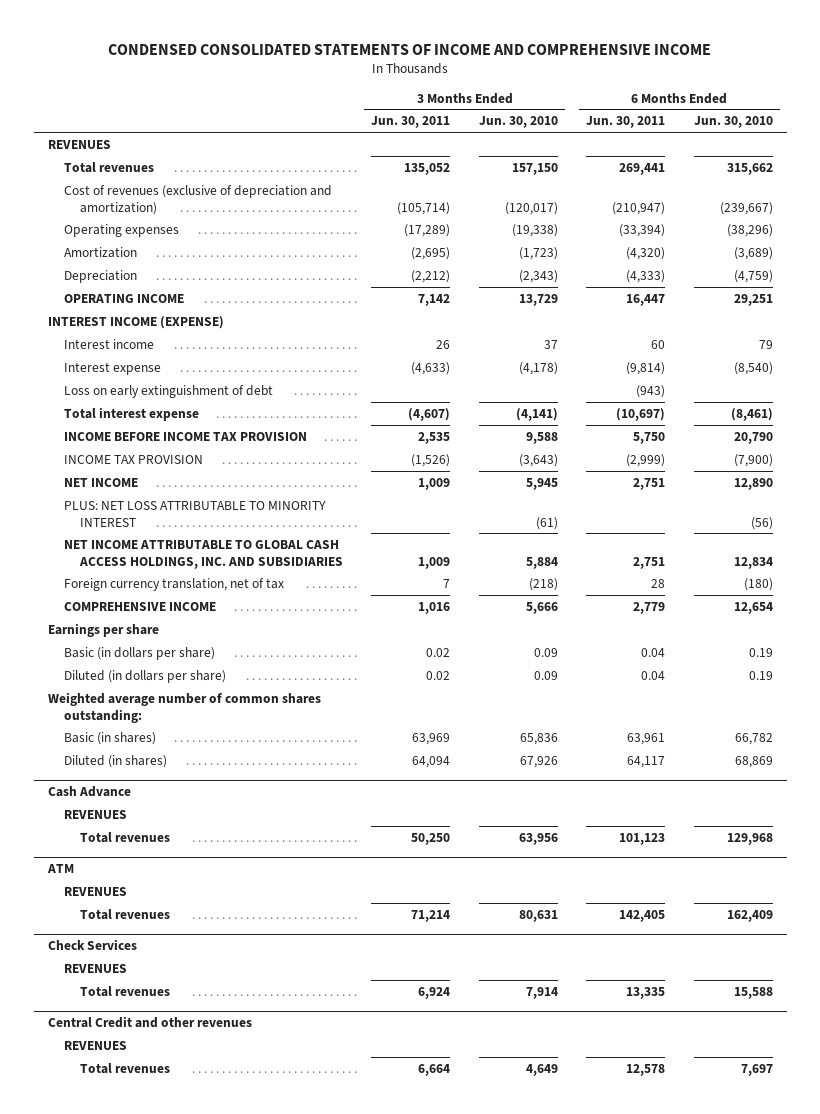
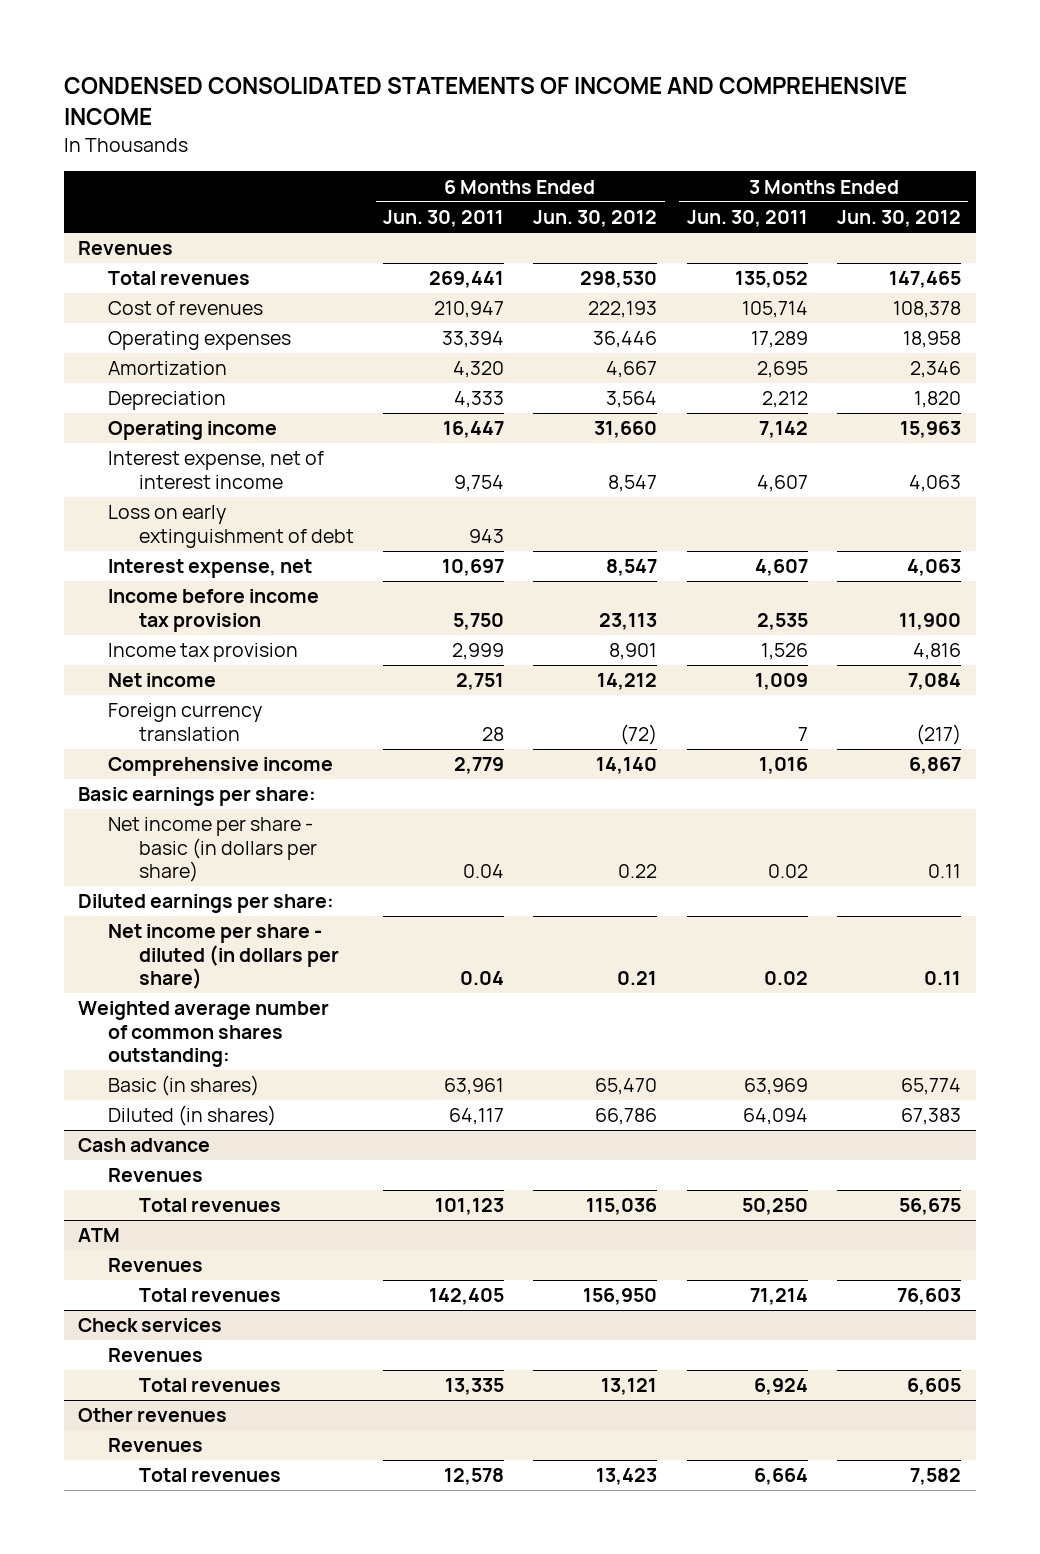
- | 3 Months Ended Jun. 30, 2011 | 3 Months Ended Jun. 30, 2010 | 6 Months Ended Jun. 30, 2011 | 6 Months Ended Jun. 30, 2010
+ | 6 Months Ended Jun. 30, 2011 | 6 Months Ended Jun. 30, 2012 | 3 Months Ended Jun. 30, 2011 | 3 Months Ended Jun. 30, 2012
- REVENUES
+ Revenues
- Cost of revenues (exclusive of depreciation and amortization) | (105,714) | (120,017) | (210,947) | (239,667)
- Operating expenses | (17,289) | (19,338) | (33,394) | (38,296)
- Amortization | (2,695) | (1,723) | (4,320) | (3,689)
- Depreciation | (2,212) | (2,343) | (4,333) | (4,759)
- OPERATING INCOME | 7,142 | 13,729 | 16,447 | 29,251
- INTEREST INCOME (EXPENSE)
- Interest income | 26 | 37 | 60 | 79
- Interest expense | (4,633) | (4,178) | (9,814) | (8,540)
- Loss on early extinguishment of debt | | | (943) |
- Total interest expense | (4,607) | (4,141) | (10,697) | (8,461)
- INCOME BEFORE INCOME TAX PROVISION | 2,535 | 9,588 | 5,750 | 20,790
- INCOME TAX PROVISION | (1,526) | (3,643) | (2,999) | (7,900)
- NET INCOME | 1,009 | 5,945 | 2,751 | 12,890
- PLUS: NET LOSS ATTRIBUTABLE TO MINORITY INTEREST | | (61) | | (56)
- NET INCOME ATTRIBUTABLE TO GLOBAL CASH ACCESS HOLDINGS, INC. AND SUBSIDIARIES | 1,009 | 5,884 | 2,751 | 12,834
- Foreign currency translation, net of tax | 7 | (218) | 28 | (180)
- COMPREHENSIVE INCOME | 1,016 | 5,666 | 2,779 | 12,654
- Earnings per share
- Basic (in dollars per share) | 0.02 | 0.09 | 0.04 | 0.19
- Diluted (in dollars per share) | 0.02 | 0.09 | 0.04 | 0.19
+ Cost of revenues | 210,947 | 222,193 | 105,714 | 108,378
+ Operating expenses | 33,394 | 36,446 | 17,289 | 18,958
+ Amortization | 4,320 | 4,667 | 2,695 | 2,346
+ Depreciation | 4,333 | 3,564 | 2,212 | 1,820
+ Operating income | 16,447 | 31,660 | 7,142 | 15,963
+ Interest expense, net of interest income | 9,754 | 8,547 | 4,607 | 4,063
+ Loss on early extinguishment of debt | 943 | | |
+ Interest expense, net | 10,697 | 8,547 | 4,607 | 4,063
+ Income before income tax provision | 5,750 | 23,113 | 2,535 | 11,900
+ Income tax provision | 2,999 | 8,901 | 1,526 | 4,816
+ Net income | 2,751 | 14,212 | 1,009 | 7,084
+ Foreign currency translation | 28 | (72) | 7 | (217)
+ Comprehensive income | 2,779 | 14,140 | 1,016 | 6,867
+ Basic earnings per share:
+ Net income per share - basic (in dollars per share) | 0.04 | 0.22 | 0.02 | 0.11
+ Diluted earnings per share:
+ Net income per share - diluted (in dollars per share) | 0.04 | 0.21 | 0.02 | 0.11
- Cash Advance
- REVENUES
+ Cash advance
+ Revenues
@ ATM
- REVENUES
+ Revenues
- Check Services
- REVENUES
+ Check services
+ Revenues
- Central Credit and other revenues
- REVENUES
+ Other revenues
+ Revenues

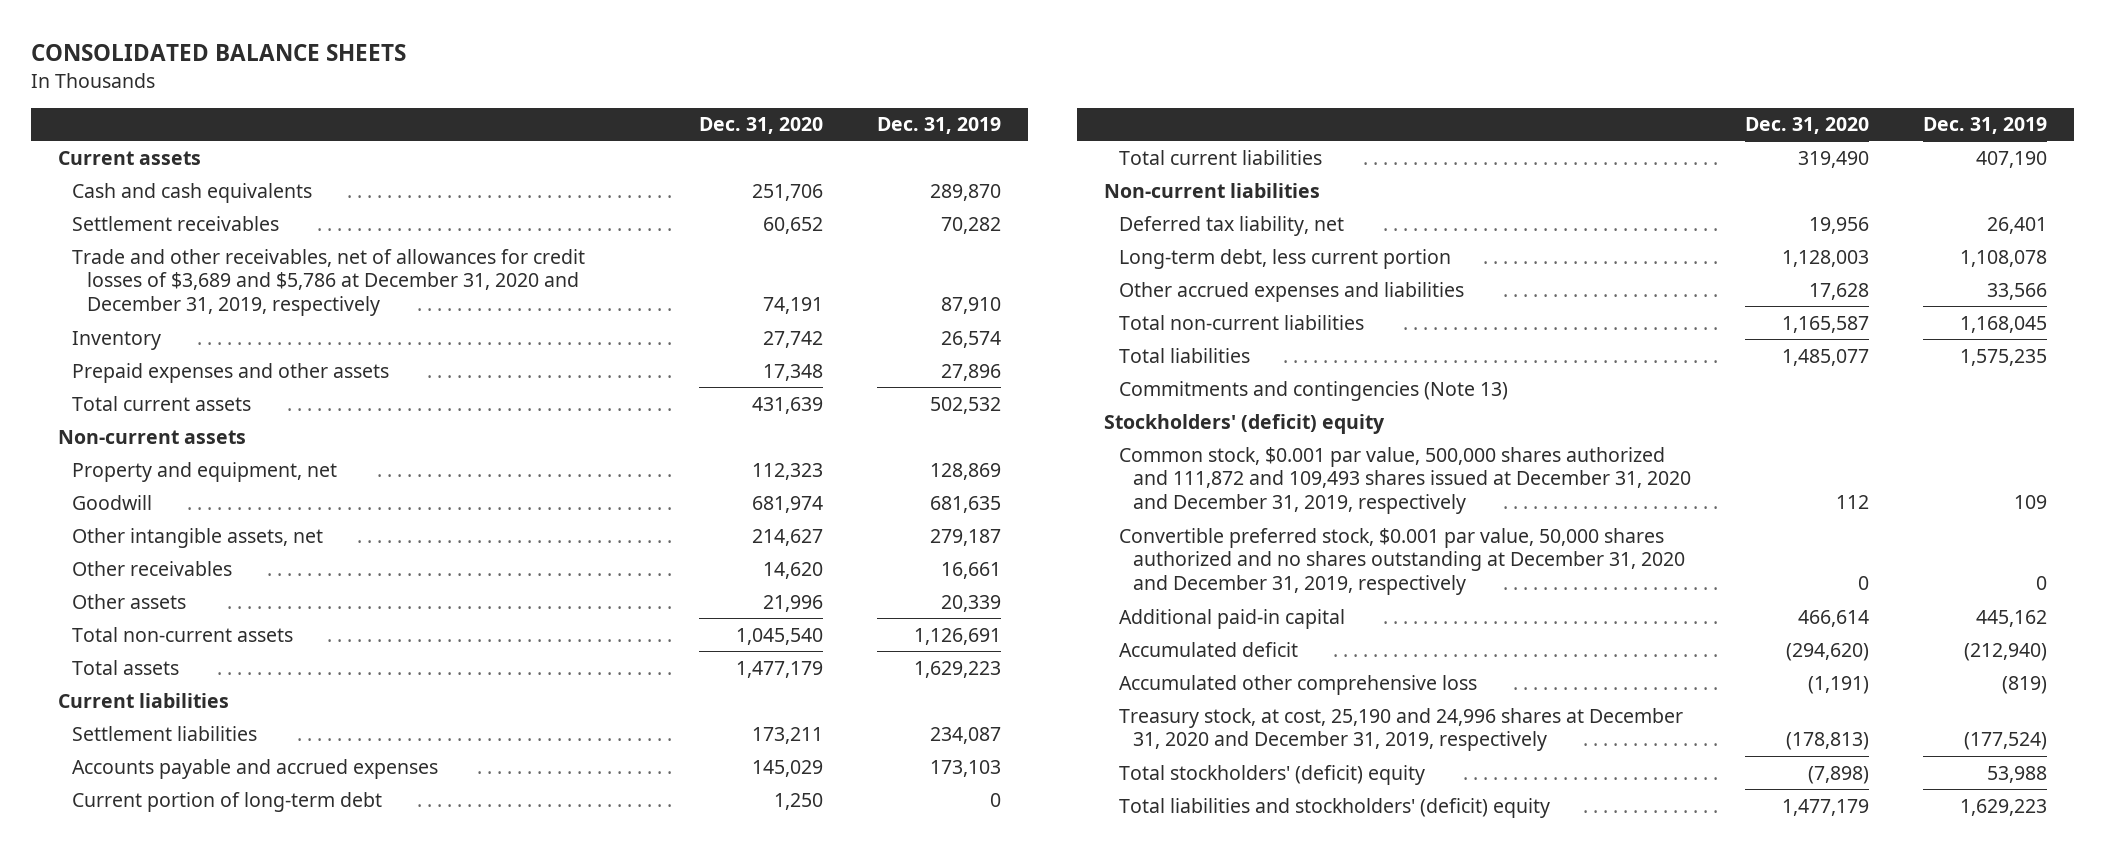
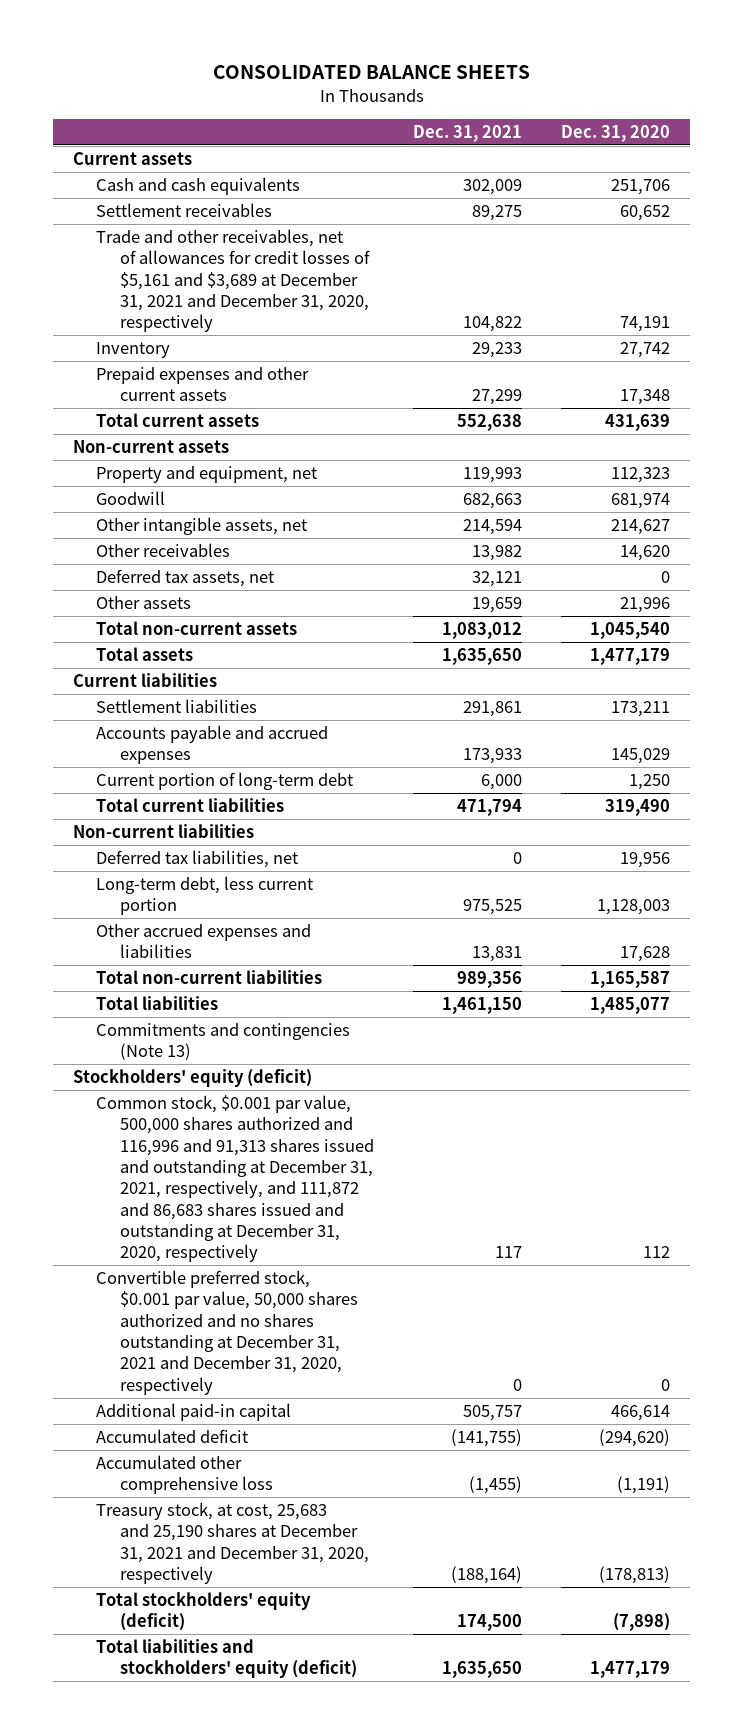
- | Dec. 31, 2020 | Dec. 31, 2019
+ | Dec. 31, 2021 | Dec. 31, 2020
- Trade and other receivables, net of allowances for credit losses of $3,689 and $5,786 at December 31, 2020 and December 31, 2019, respectively | 74,191 | 87,910
+ Trade and other receivables, net of allowances for credit losses of $5,161 and $3,689 at December 31, 2021 and December 31, 2020, respectively | 104,822 | 74,191
- Prepaid expenses and other assets | 17,348 | 27,896
+ Prepaid expenses and other current assets | 27,299 | 17,348
+ Deferred tax assets, net | 32,121 | 0
- Deferred tax liability, net | 19,956 | 26,401
+ Deferred tax liabilities, net | 0 | 19,956
- Stockholders' (deficit) equity
- Common stock, $0.001 par value, 500,000 shares authorized and 111,872 and 109,493 shares issued at December 31, 2020 and December 31, 2019, respectively | 112 | 109
- Convertible preferred stock, $0.001 par value, 50,000 shares authorized and no shares outstanding at December 31, 2020 and December 31, 2019, respectively | 0 | 0
+ Stockholders' equity (deficit)
+ Common stock, $0.001 par value, 500,000 shares authorized and 116,996 and 91,313 shares issued and outstanding at December 31, 2021, respectively, and 111,872 and 86,683 shares issued and outstanding at December 31, 2020, respectively | 117 | 112
+ Convertible preferred stock, $0.001 par value, 50,000 shares authorized and no shares outstanding at December 31, 2021 and December 31, 2020, respectively | 0 | 0
- Treasury stock, at cost, 25,190 and 24,996 shares at December 31, 2020 and December 31, 2019, respectively | (178,813) | (177,524)
- Total stockholders' (deficit) equity | (7,898) | 53,988
- Total liabilities and stockholders' (deficit) equity | 1,477,179 | 1,629,223
+ Treasury stock, at cost, 25,683 and 25,190 shares at December 31, 2021 and December 31, 2020, respectively | (188,164) | (178,813)
+ Total stockholders' equity (deficit) | 174,500 | (7,898)
+ Total liabilities and stockholders' equity (deficit) | 1,635,650 | 1,477,179

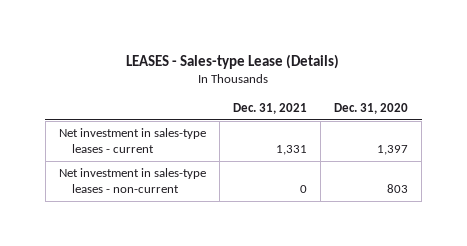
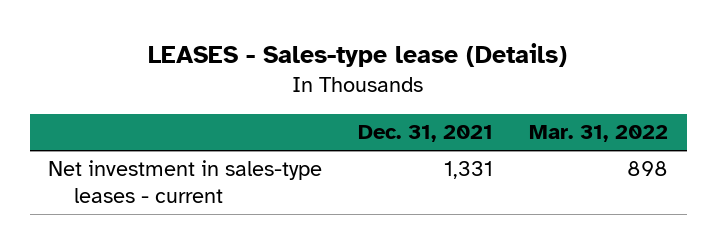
- LEASES - Sales-type Lease (Details)
+ LEASES - Sales-type lease (Details)
- | Dec. 31, 2021 | Dec. 31, 2020
+ | Dec. 31, 2021 | Mar. 31, 2022
- Net investment in sales-type leases - non-current | 0 | 803

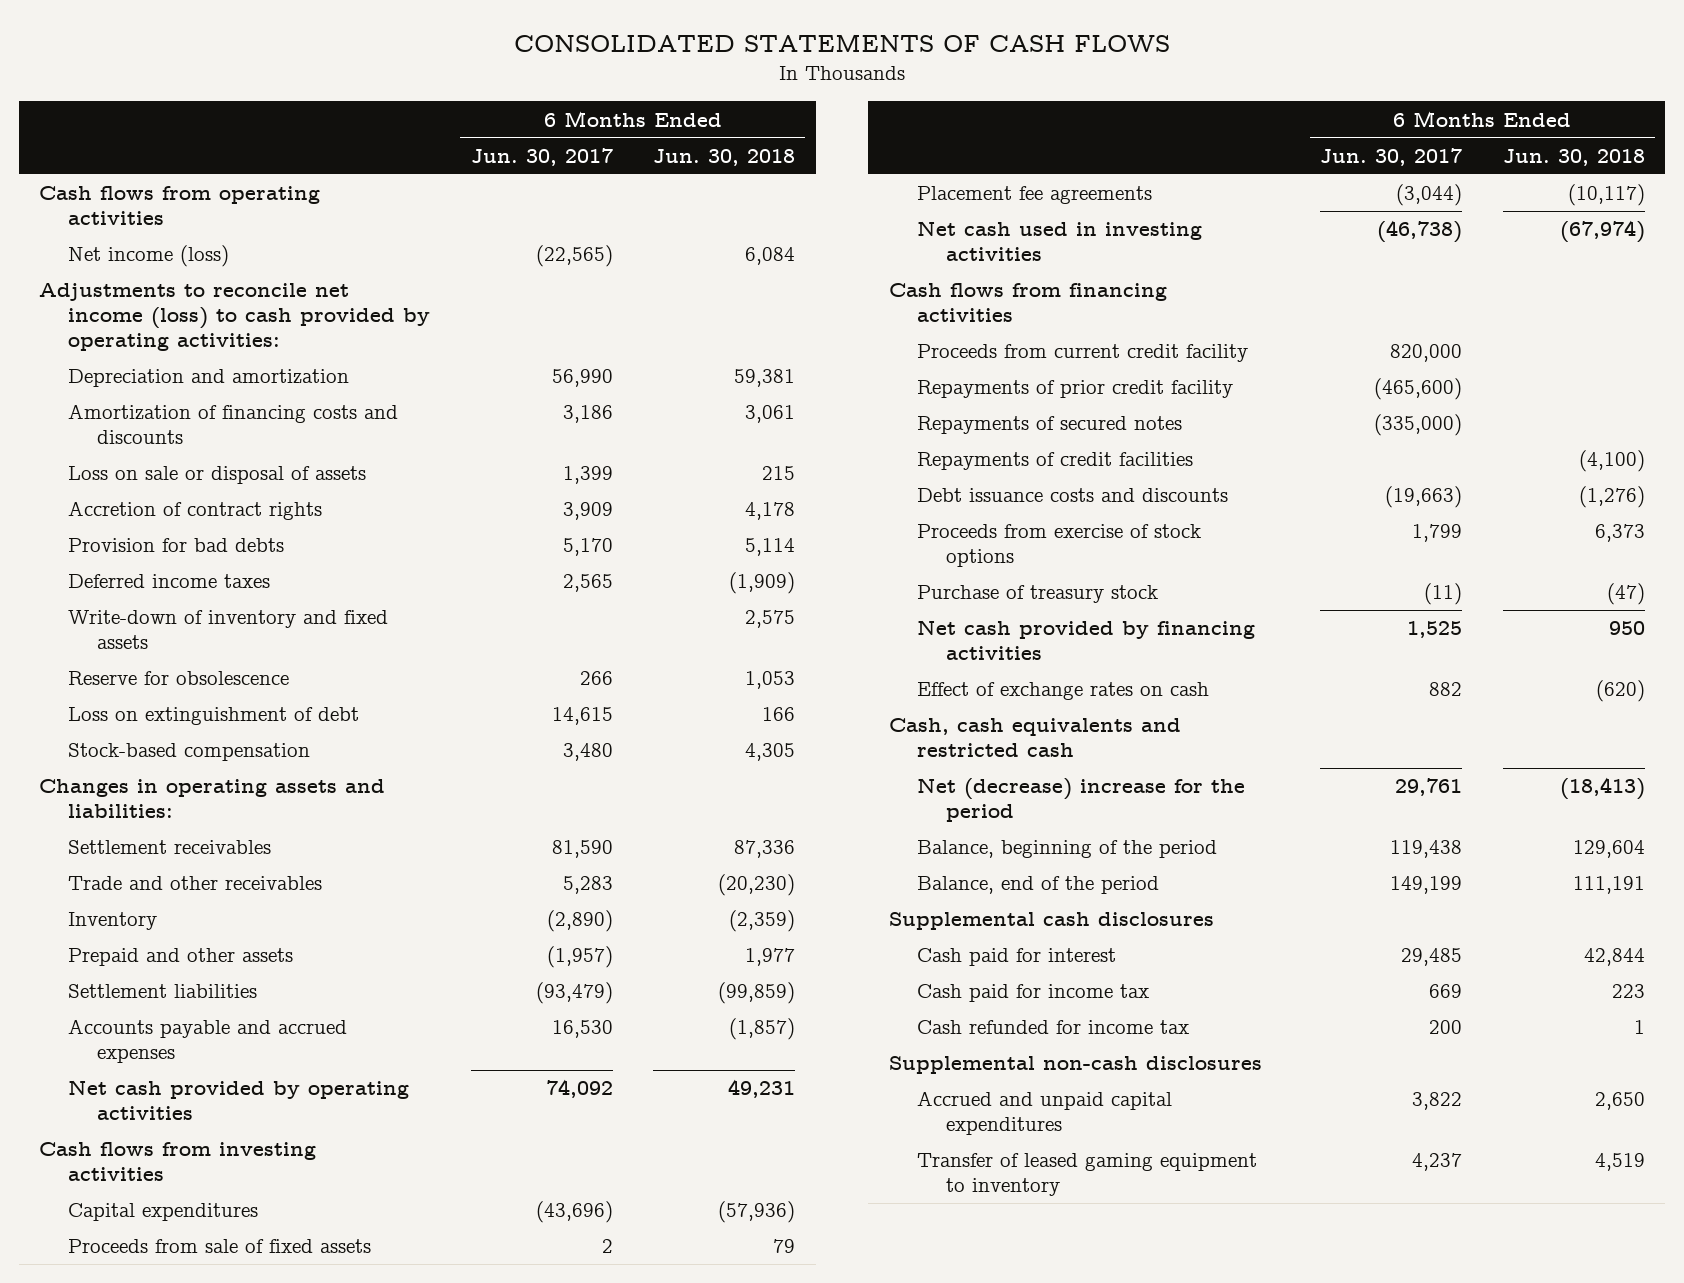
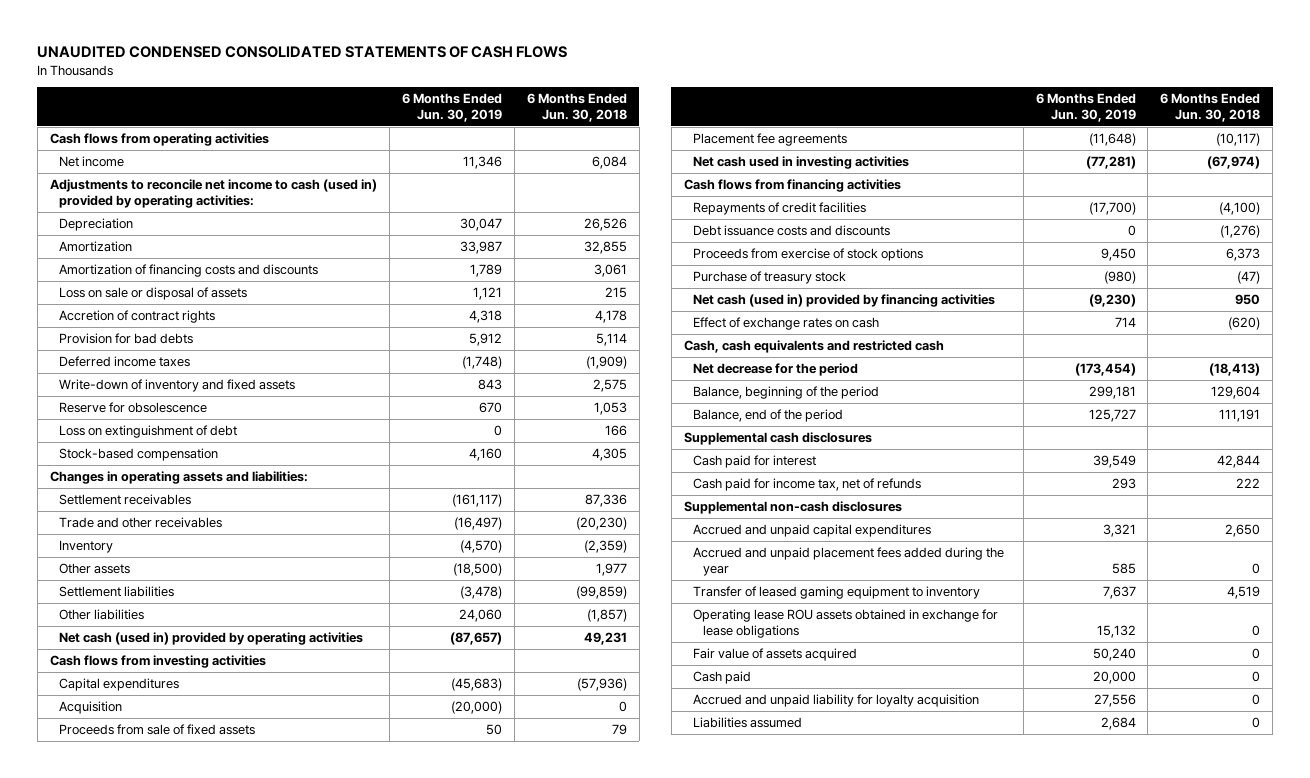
- CONSOLIDATED STATEMENTS OF CASH FLOWS
+ UNAUDITED CONDENSED CONSOLIDATED STATEMENTS OF CASH FLOWS
- | 6 Months Ended Jun. 30, 2017 | 6 Months Ended Jun. 30, 2018
+ | 6 Months Ended Jun. 30, 2019 | 6 Months Ended Jun. 30, 2018
- Net income (loss) | (22,565) | 6,084
- Adjustments to reconcile net income (loss) to cash provided by operating activities:
- Depreciation and amortization | 56,990 | 59,381
+ Net income | 11,346 | 6,084
+ Adjustments to reconcile net income to cash (used in) provided by operating activities:
+ Depreciation | 30,047 | 26,526
+ Amortization | 33,987 | 32,855
- Prepaid and other assets | (1,957) | 1,977
+ Other assets | (18,500) | 1,977
- Accounts payable and accrued expenses | 16,530 | (1,857)
- Net cash provided by operating activities | 74,092 | 49,231
+ Other liabilities | 24,060 | (1,857)
+ Net cash (used in) provided by operating activities | (87,657) | 49,231
+ Acquisition | (20,000) | 0
- Proceeds from current credit facility | 820,000 |
- Repayments of prior credit facility | (465,600) |
- Repayments of secured notes | (335,000) |
- Net cash provided by financing activities | 1,525 | 950
+ Net cash (used in) provided by financing activities | (9,230) | 950
- Net (decrease) increase for the period | 29,761 | (18,413)
+ Net decrease for the period | (173,454) | (18,413)
- Cash paid for income tax | 669 | 223
- Cash refunded for income tax | 200 | 1
+ Cash paid for income tax, net of refunds | 293 | 222
+ Accrued and unpaid placement fees added during the year | 585 | 0
+ Operating lease ROU assets obtained in exchange for lease obligations | 15,132 | 0
+ Fair value of assets acquired | 50,240 | 0
+ Cash paid | 20,000 | 0
+ Accrued and unpaid liability for loyalty acquisition | 27,556 | 0
+ Liabilities assumed | 2,684 | 0

